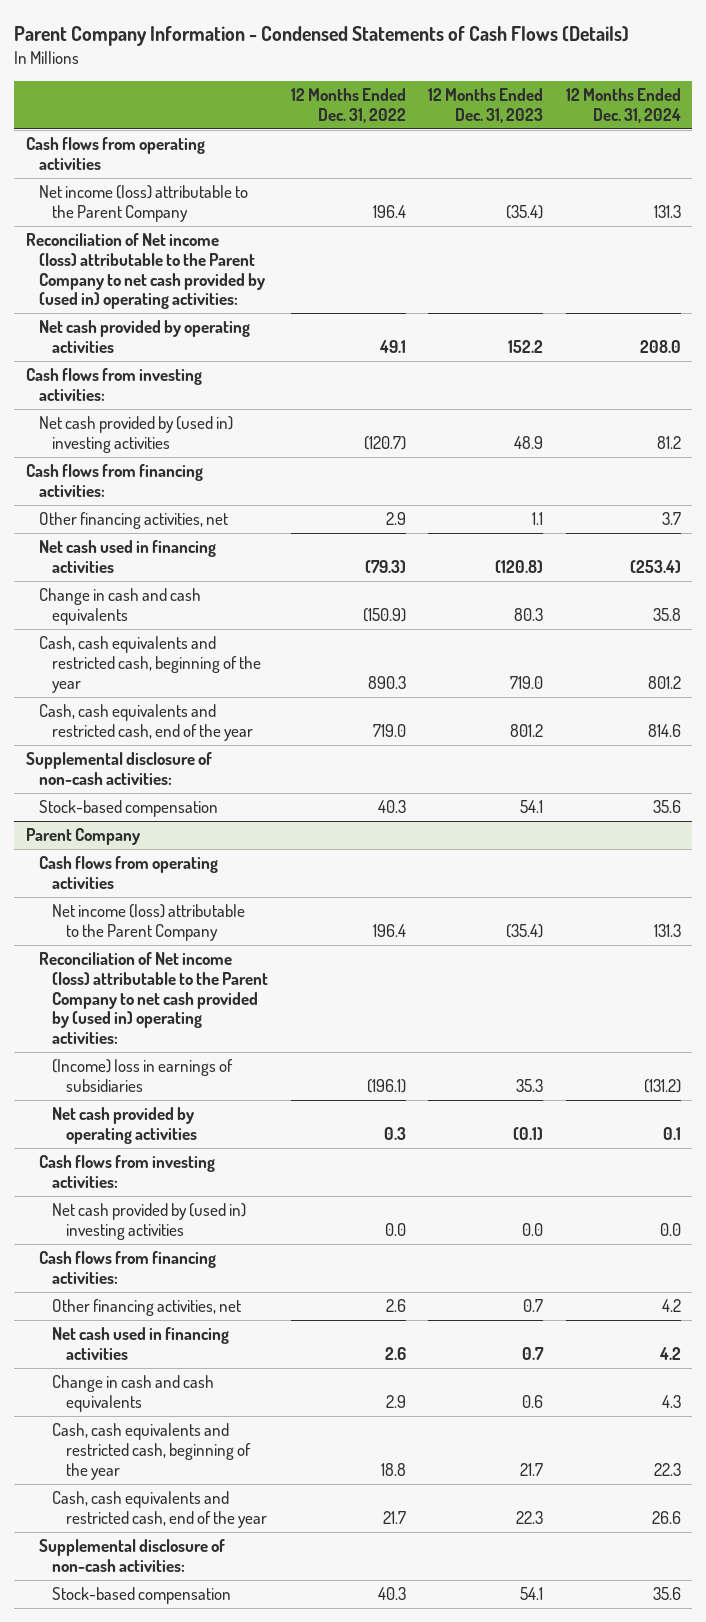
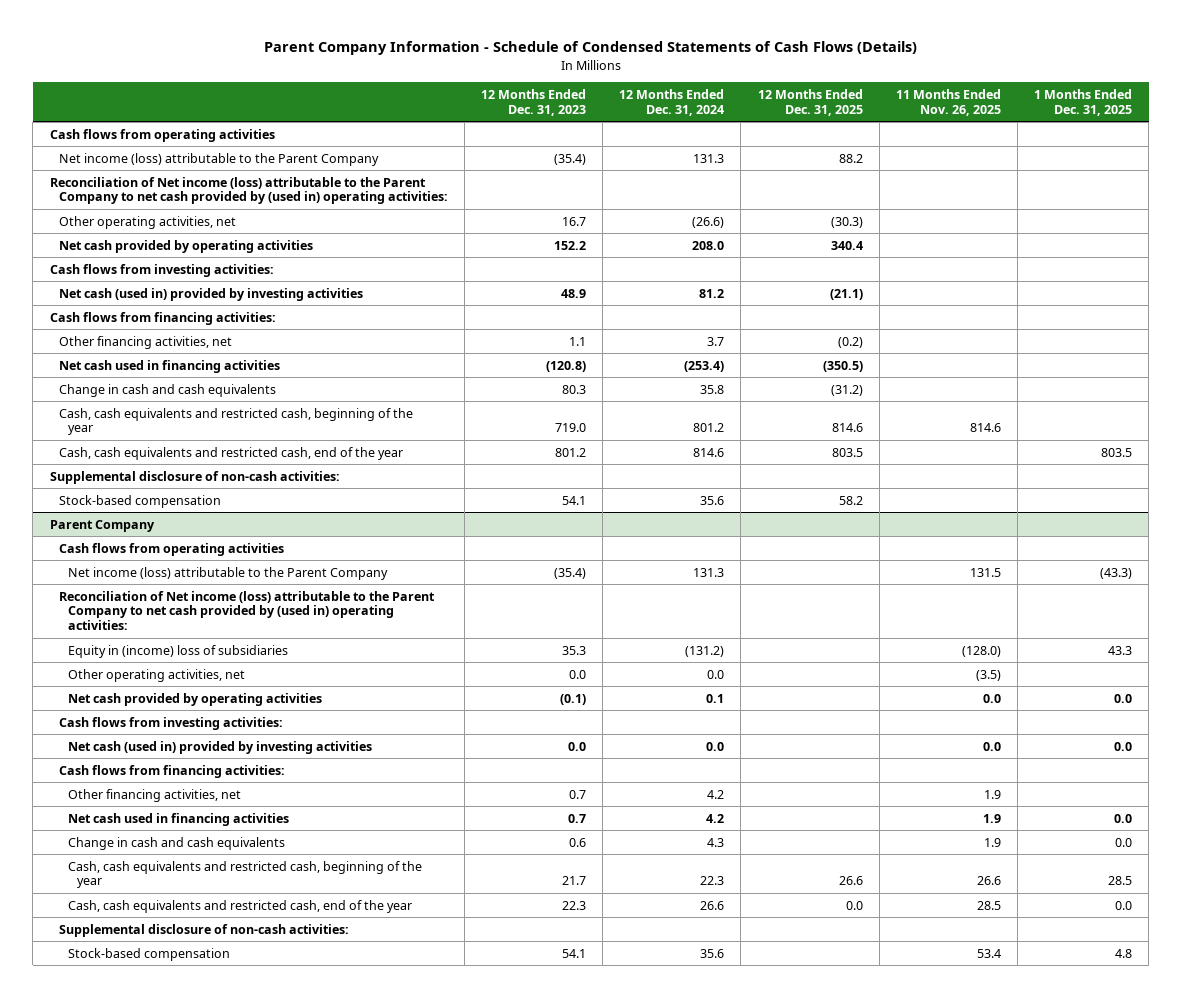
- Parent Company Information - Condensed Statements of Cash Flows (Details)
+ Parent Company Information - Schedule of Condensed Statements of Cash Flows (Details)
- | 12 Months Ended Dec. 31, 2022 | 12 Months Ended Dec. 31, 2023 | 12 Months Ended Dec. 31, 2024
+ | 12 Months Ended Dec. 31, 2023 | 12 Months Ended Dec. 31, 2024 | 12 Months Ended Dec. 31, 2025 | 11 Months Ended Nov. 26, 2025 | 1 Months Ended Dec. 31, 2025
+ Other operating activities, net | 16.7 | (26.6) | (30.3) | |
- Net cash provided by (used in) investing activities | (120.7) | 48.9 | 81.2
+ Net cash (used in) provided by investing activities | 48.9 | 81.2 | (21.1) | |
@ Parent Company
- (Income) loss in earnings of subsidiaries | (196.1) | 35.3 | (131.2)
+ Equity in (income) loss of subsidiaries | 35.3 | (131.2) | | (128.0) | 43.3
+ Other operating activities, net | 0.0 | 0.0 | | (3.5) |
- Net cash provided by (used in) investing activities | 0.0 | 0.0 | 0.0
+ Net cash (used in) provided by investing activities | 0.0 | 0.0 | | 0.0 | 0.0

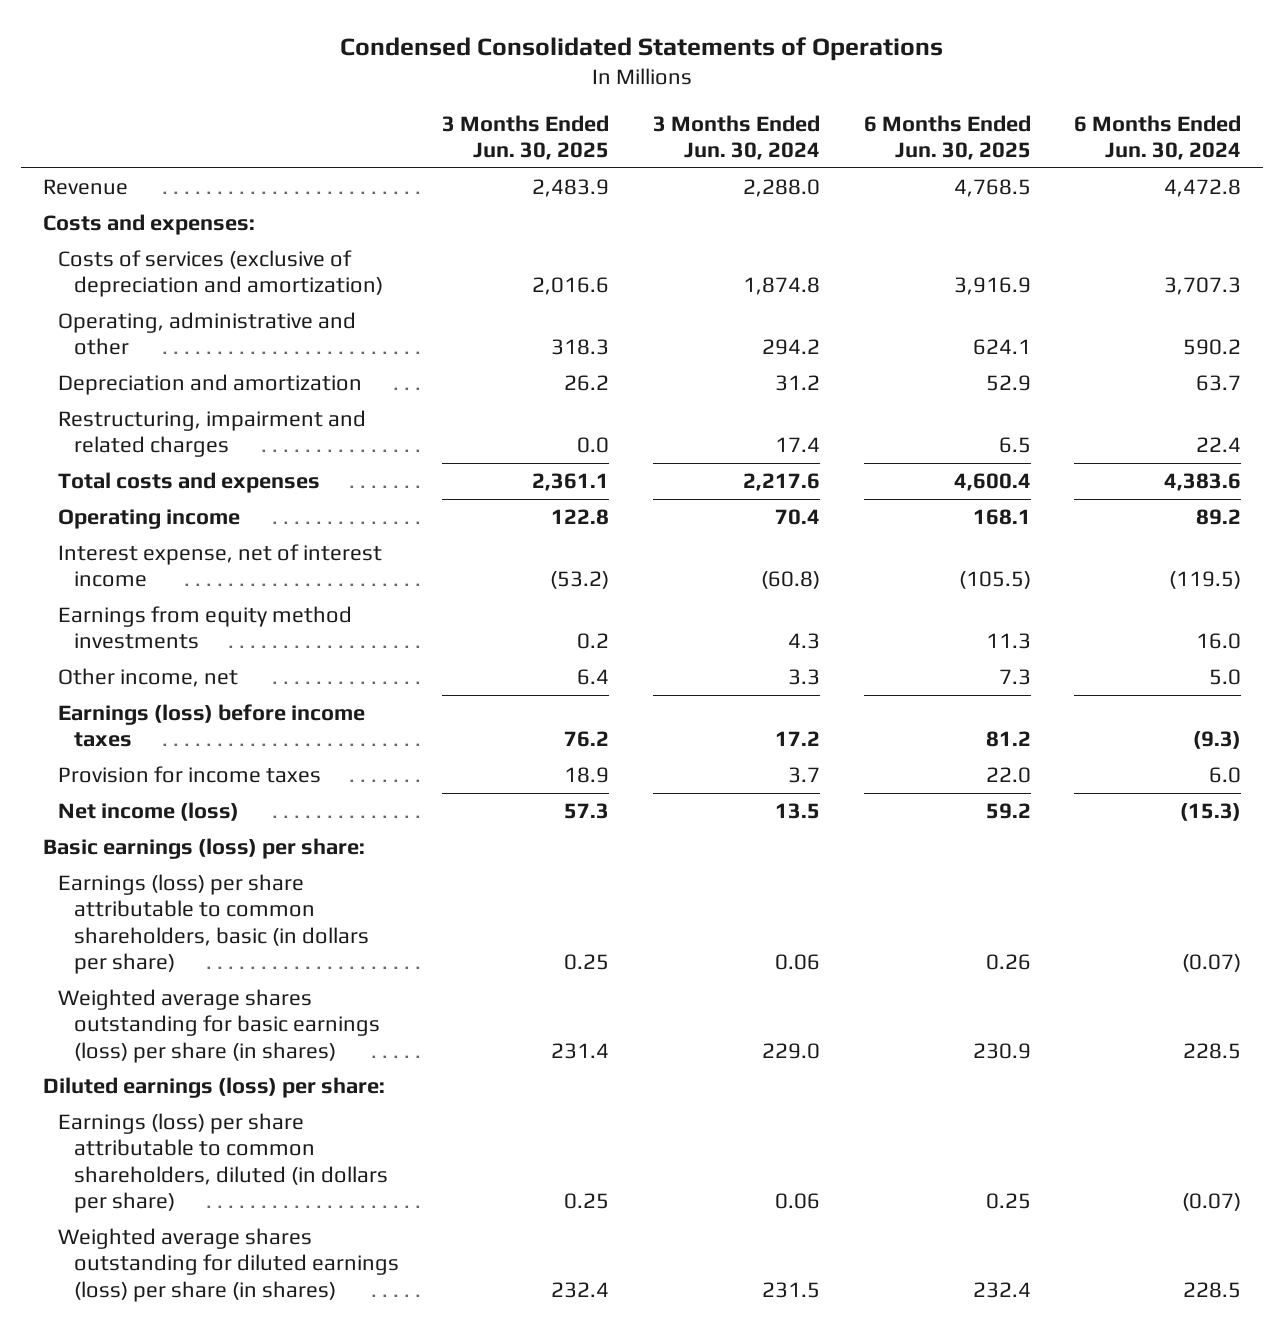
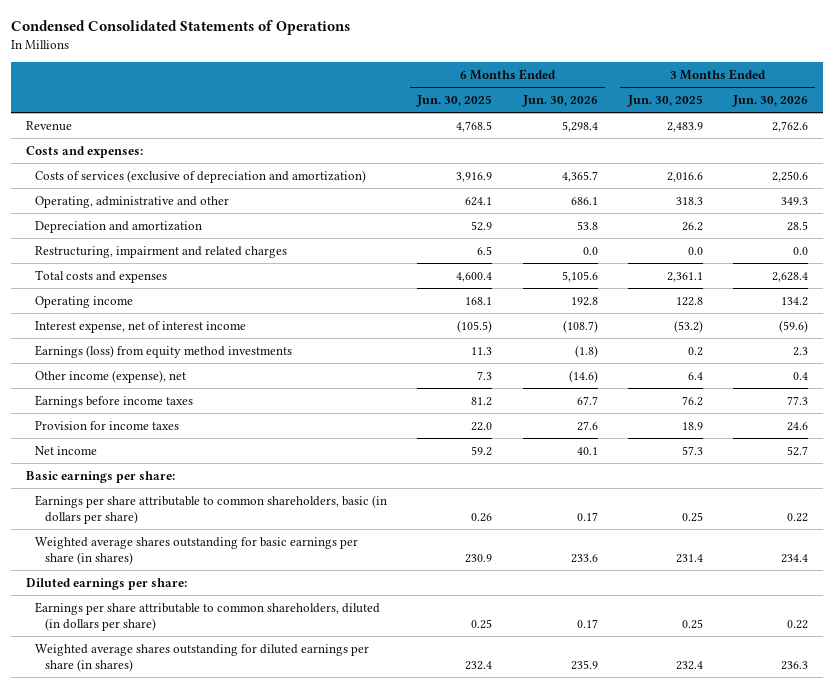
- | 3 Months Ended Jun. 30, 2025 | 3 Months Ended Jun. 30, 2024 | 6 Months Ended Jun. 30, 2025 | 6 Months Ended Jun. 30, 2024
+ | 6 Months Ended Jun. 30, 2025 | 6 Months Ended Jun. 30, 2026 | 3 Months Ended Jun. 30, 2025 | 3 Months Ended Jun. 30, 2026
- Earnings from equity method investments | 0.2 | 4.3 | 11.3 | 16.0
- Other income, net | 6.4 | 3.3 | 7.3 | 5.0
- Earnings (loss) before income taxes | 76.2 | 17.2 | 81.2 | (9.3)
+ Earnings (loss) from equity method investments | 11.3 | (1.8) | 0.2 | 2.3
+ Other income (expense), net | 7.3 | (14.6) | 6.4 | 0.4
+ Earnings before income taxes | 81.2 | 67.7 | 76.2 | 77.3
- Net income (loss) | 57.3 | 13.5 | 59.2 | (15.3)
- Basic earnings (loss) per share:
- Earnings (loss) per share attributable to common shareholders, basic (in dollars per share) | 0.25 | 0.06 | 0.26 | (0.07)
- Weighted average shares outstanding for basic earnings (loss) per share (in shares) | 231.4 | 229.0 | 230.9 | 228.5
- Diluted earnings (loss) per share:
- Earnings (loss) per share attributable to common shareholders, diluted (in dollars per share) | 0.25 | 0.06 | 0.25 | (0.07)
- Weighted average shares outstanding for diluted earnings (loss) per share (in shares) | 232.4 | 231.5 | 232.4 | 228.5
+ Net income | 59.2 | 40.1 | 57.3 | 52.7
+ Basic earnings per share:
+ Earnings per share attributable to common shareholders, basic (in dollars per share) | 0.26 | 0.17 | 0.25 | 0.22
+ Weighted average shares outstanding for basic earnings per share (in shares) | 230.9 | 233.6 | 231.4 | 234.4
+ Diluted earnings per share:
+ Earnings per share attributable to common shareholders, diluted (in dollars per share) | 0.25 | 0.17 | 0.25 | 0.22
+ Weighted average shares outstanding for diluted earnings per share (in shares) | 232.4 | 235.9 | 232.4 | 236.3

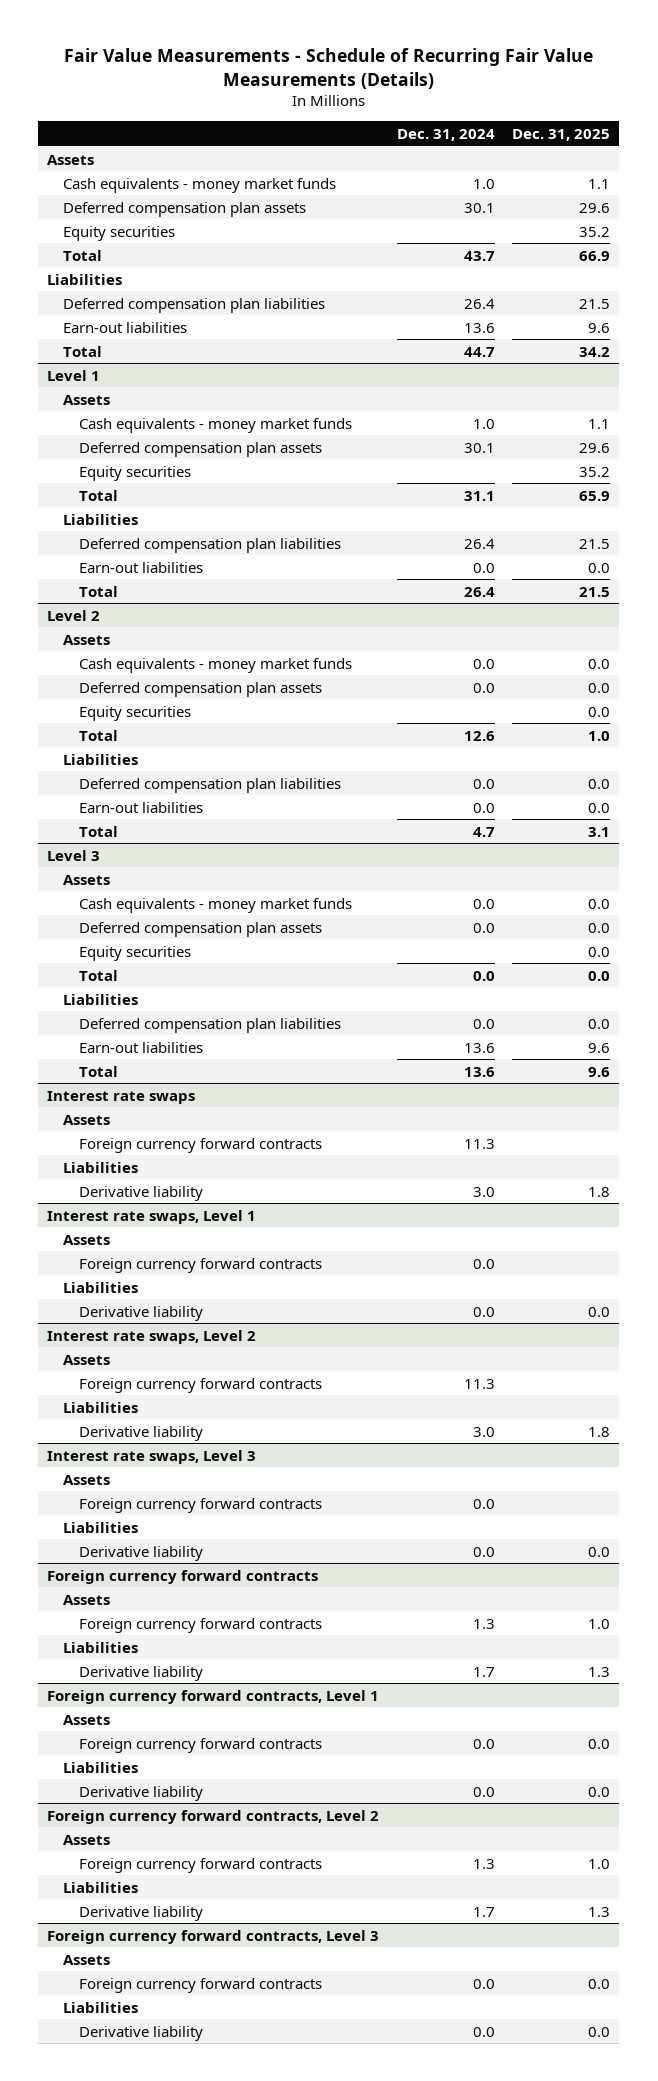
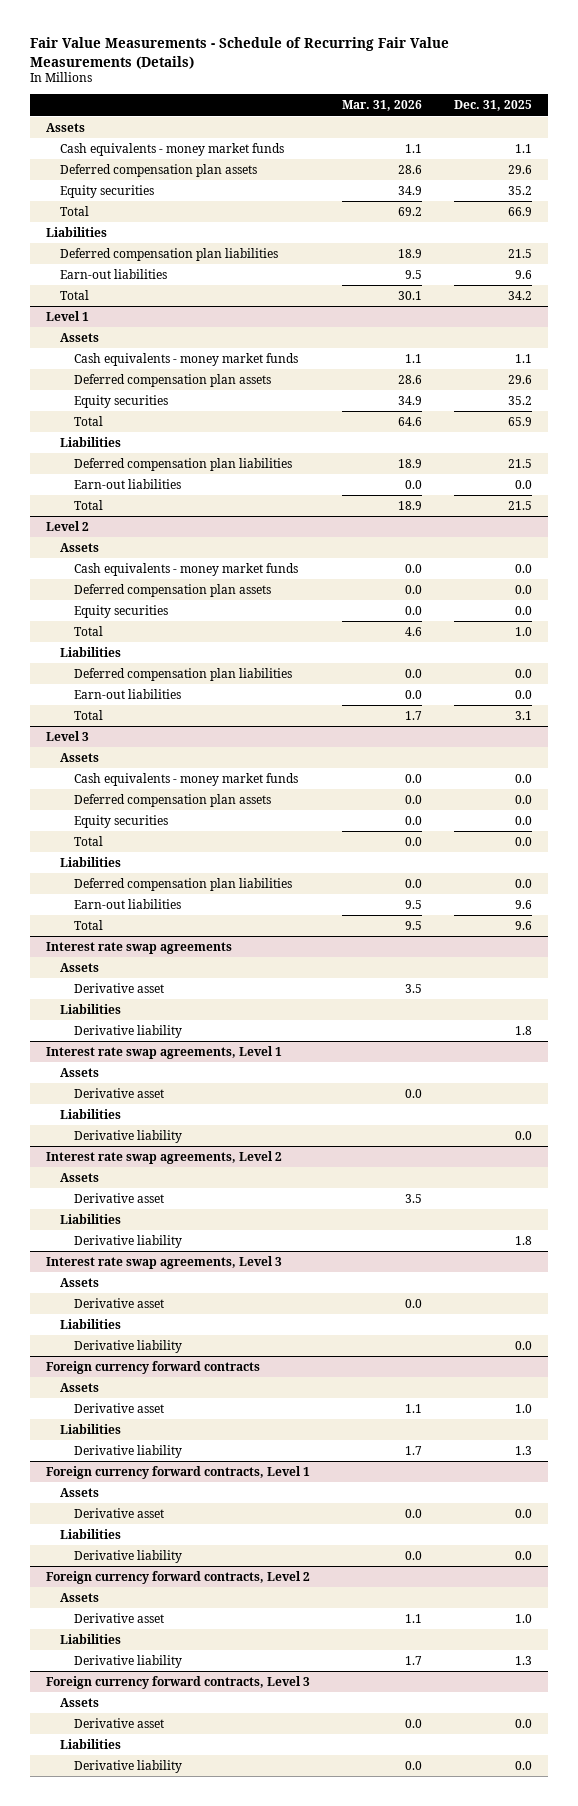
- | Dec. 31, 2024 | Dec. 31, 2025
+ | Mar. 31, 2026 | Dec. 31, 2025
- Interest rate swaps
+ Interest rate swap agreements
- Foreign currency forward contracts | 11.3 |
+ Derivative asset | 3.5 |
- Interest rate swaps, Level 1
+ Interest rate swap agreements, Level 1
- Foreign currency forward contracts | 0.0 |
+ Derivative asset | 0.0 |
- Interest rate swaps, Level 2
+ Interest rate swap agreements, Level 2
- Foreign currency forward contracts | 11.3 |
+ Derivative asset | 3.5 |
- Interest rate swaps, Level 3
+ Interest rate swap agreements, Level 3
- Foreign currency forward contracts | 0.0 |
+ Derivative asset | 0.0 |
@ Foreign currency forward contracts
- Foreign currency forward contracts | 1.3 | 1.0
+ Derivative asset | 1.1 | 1.0
@ Foreign currency forward contracts, Level 1
- Foreign currency forward contracts | 0.0 | 0.0
+ Derivative asset | 0.0 | 0.0
@ Foreign currency forward contracts, Level 2
- Foreign currency forward contracts | 1.3 | 1.0
+ Derivative asset | 1.1 | 1.0
@ Foreign currency forward contracts, Level 3
- Foreign currency forward contracts | 0.0 | 0.0
+ Derivative asset | 0.0 | 0.0

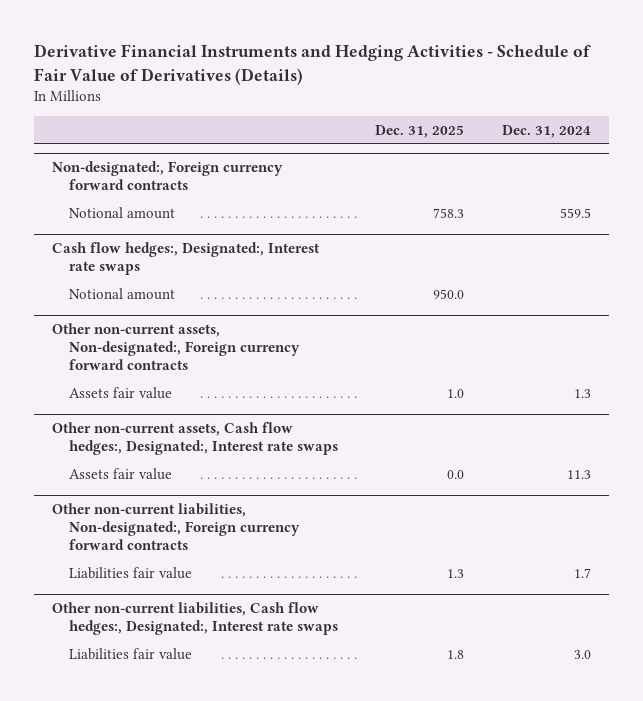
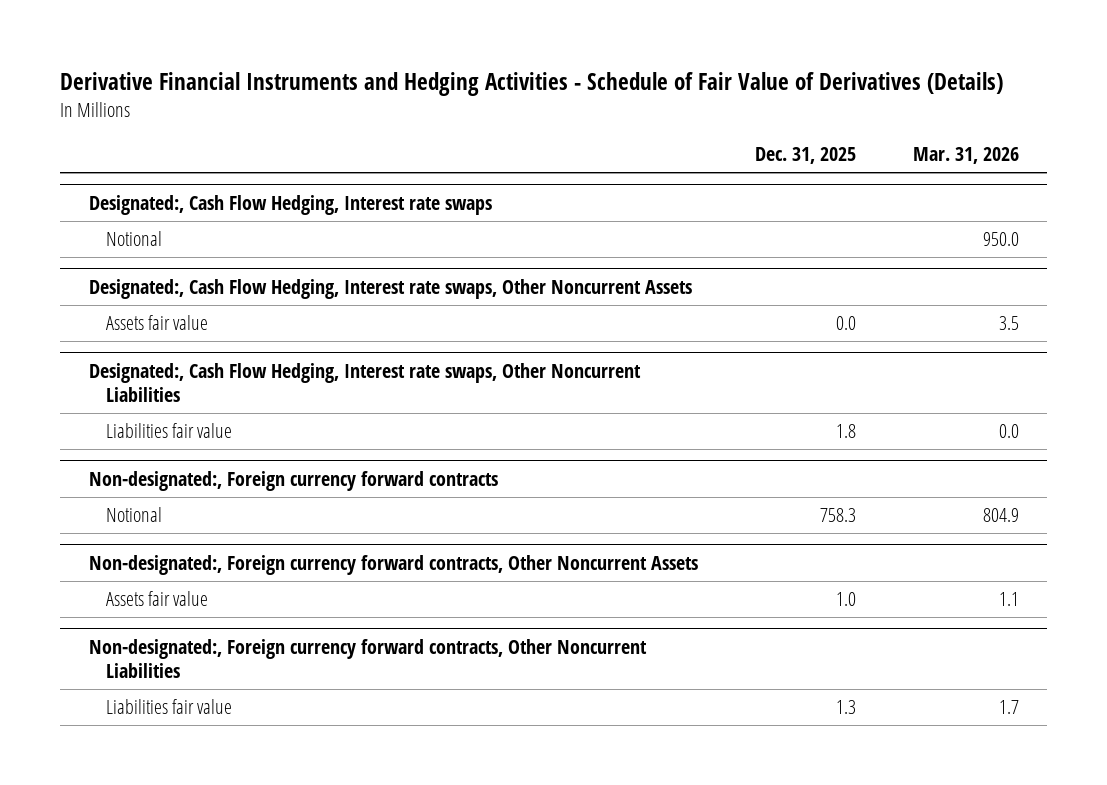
- | Dec. 31, 2025 | Dec. 31, 2024
+ | Dec. 31, 2025 | Mar. 31, 2026
+ Designated:, Cash Flow Hedging, Interest rate swaps
+ Notional | | 950.0
+ Designated:, Cash Flow Hedging, Interest rate swaps, Other Noncurrent Assets
+ Assets fair value | 0.0 | 3.5
+ Designated:, Cash Flow Hedging, Interest rate swaps, Other Noncurrent Liabilities
+ Liabilities fair value | 1.8 | 0.0
@ Non-designated:, Foreign currency forward contracts
- Notional amount | 758.3 | 559.5
- Cash flow hedges:, Designated:, Interest rate swaps
- Notional amount | 950.0 |
- Other non-current assets, Non-designated:, Foreign currency forward contracts
@ Non-designated:, Foreign currency forward contracts
+ Notional | 758.3 | 804.9
+ Non-designated:, Foreign currency forward contracts, Other Noncurrent Assets
- Other non-current assets, Cash flow hedges:, Designated:, Interest rate swaps
- Assets fair value | 0.0 | 11.3
- Other non-current liabilities, Non-designated:, Foreign currency forward contracts
+ Non-designated:, Foreign currency forward contracts, Other Noncurrent Liabilities
- Other non-current liabilities, Cash flow hedges:, Designated:, Interest rate swaps
- Liabilities fair value | 1.8 | 3.0

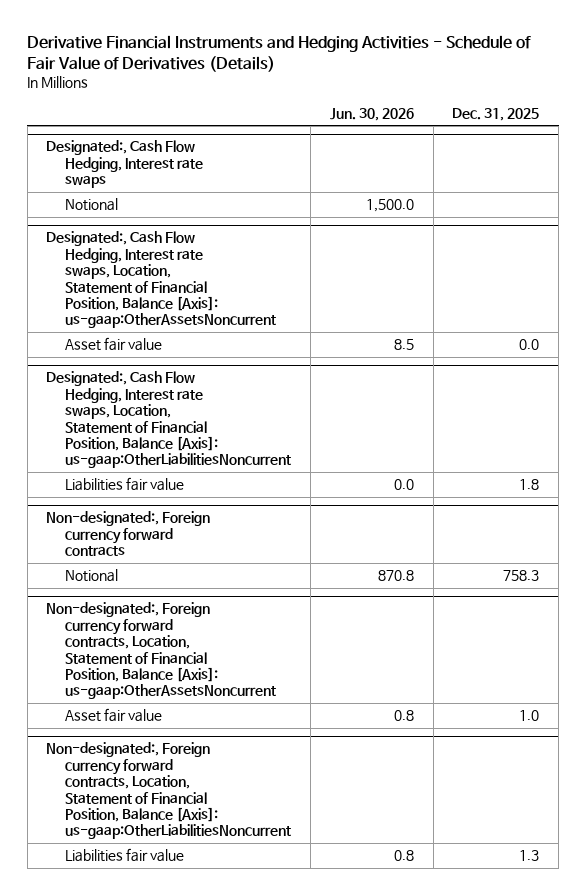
- | Dec. 31, 2025 | Mar. 31, 2026
+ | Jun. 30, 2026 | Dec. 31, 2025
- Designated:, Cash Flow Hedging, Interest rate swaps, Other Noncurrent Assets
- Assets fair value | 0.0 | 3.5
- Designated:, Cash Flow Hedging, Interest rate swaps, Other Noncurrent Liabilities
+ Designated:, Cash Flow Hedging, Interest rate swaps, Location, Statement of Financial Position, Balance [Axis]: us-gaap:OtherAssetsNoncurrent
+ Asset fair value | 8.5 | 0.0
+ Designated:, Cash Flow Hedging, Interest rate swaps, Location, Statement of Financial Position, Balance [Axis]: us-gaap:OtherLiabilitiesNoncurrent
- Non-designated:, Foreign currency forward contracts, Other Noncurrent Assets
- Assets fair value | 1.0 | 1.1
- Non-designated:, Foreign currency forward contracts, Other Noncurrent Liabilities
+ Non-designated:, Foreign currency forward contracts, Location, Statement of Financial Position, Balance [Axis]: us-gaap:OtherAssetsNoncurrent
+ Asset fair value | 0.8 | 1.0
+ Non-designated:, Foreign currency forward contracts, Location, Statement of Financial Position, Balance [Axis]: us-gaap:OtherLiabilitiesNoncurrent

